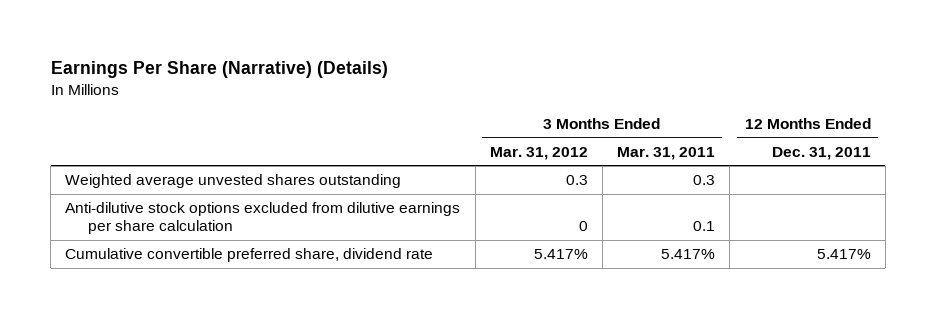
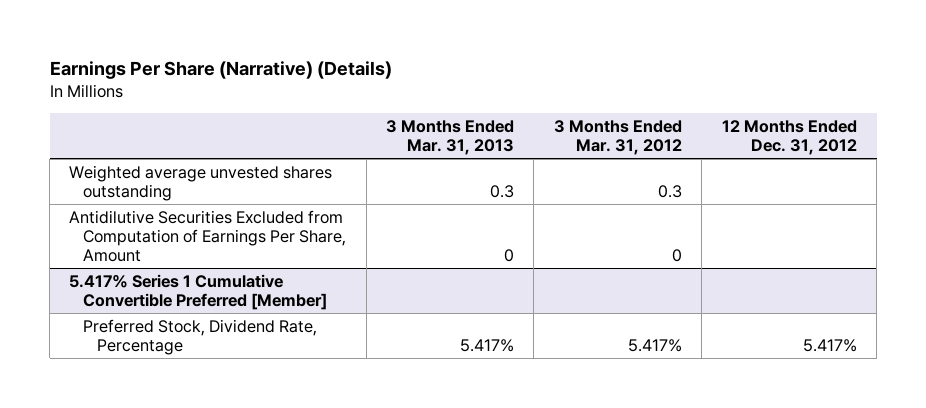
- | 3 Months Ended Mar. 31, 2012 | 3 Months Ended Mar. 31, 2011 | 12 Months Ended Dec. 31, 2011
+ | 3 Months Ended Mar. 31, 2013 | 3 Months Ended Mar. 31, 2012 | 12 Months Ended Dec. 31, 2012
- Anti-dilutive stock options excluded from dilutive earnings per share calculation | 0 | 0.1 |
- Cumulative convertible preferred share, dividend rate | 5.417% | 5.417% | 5.417%
+ Antidilutive Securities Excluded from Computation of Earnings Per Share, Amount | 0 | 0 |
+ 5.417% Series 1 Cumulative Convertible Preferred [Member]
+ Preferred Stock, Dividend Rate, Percentage | 5.417% | 5.417% | 5.417%

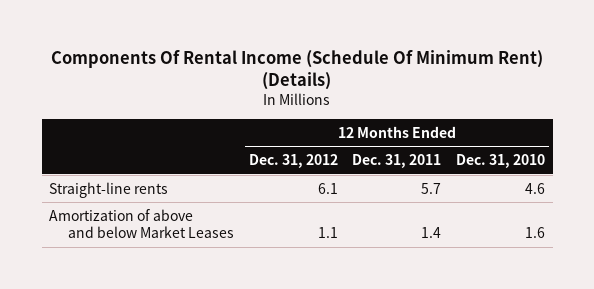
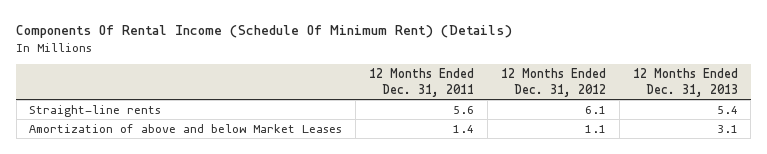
- | 12 Months Ended Dec. 31, 2012 | 12 Months Ended Dec. 31, 2011 | 12 Months Ended Dec. 31, 2010
+ | 12 Months Ended Dec. 31, 2011 | 12 Months Ended Dec. 31, 2012 | 12 Months Ended Dec. 31, 2013
- Straight-line rents | 6.1 | 5.7 | 4.6
+ Straight-line rents | 5.6 | 6.1 | 5.4

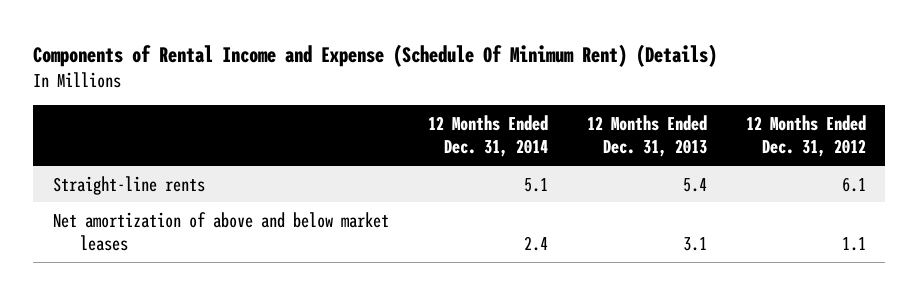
- Components Of Rental Income (Schedule Of Minimum Rent) (Details)
+ Components of Rental Income and Expense (Schedule Of Minimum Rent) (Details)
- | 12 Months Ended Dec. 31, 2011 | 12 Months Ended Dec. 31, 2012 | 12 Months Ended Dec. 31, 2013
+ | 12 Months Ended Dec. 31, 2014 | 12 Months Ended Dec. 31, 2013 | 12 Months Ended Dec. 31, 2012
- Amortization of above and below Market Leases | 1.4 | 1.1 | 3.1
+ Net amortization of above and below market leases | 2.4 | 3.1 | 1.1

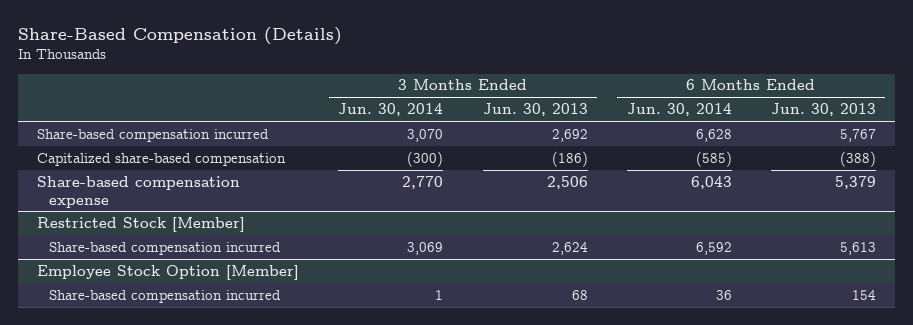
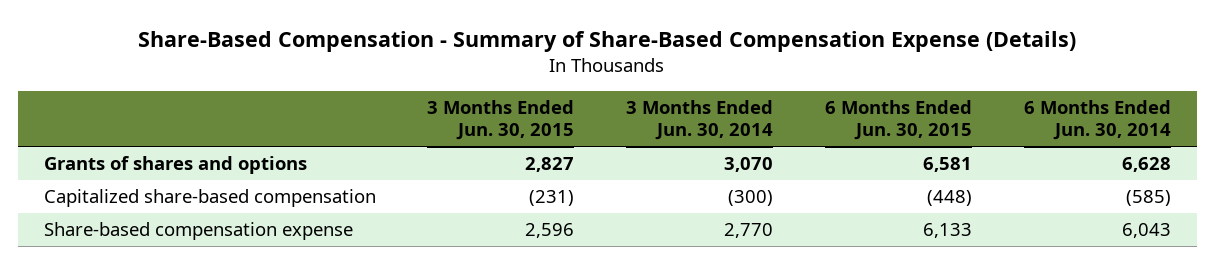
- Share-Based Compensation (Details)
+ Share-Based Compensation - Summary of Share-Based Compensation Expense (Details)
- | 3 Months Ended Jun. 30, 2014 | 3 Months Ended Jun. 30, 2013 | 6 Months Ended Jun. 30, 2014 | 6 Months Ended Jun. 30, 2013
+ | 3 Months Ended Jun. 30, 2015 | 3 Months Ended Jun. 30, 2014 | 6 Months Ended Jun. 30, 2015 | 6 Months Ended Jun. 30, 2014
- Share-based compensation incurred | 3,070 | 2,692 | 6,628 | 5,767
+ Grants of shares and options | 2,827 | 3,070 | 6,581 | 6,628
- Restricted Stock [Member]
- Share-based compensation incurred | 3,069 | 2,624 | 6,592 | 5,613
- Employee Stock Option [Member]
- Share-based compensation incurred | 1 | 68 | 36 | 154

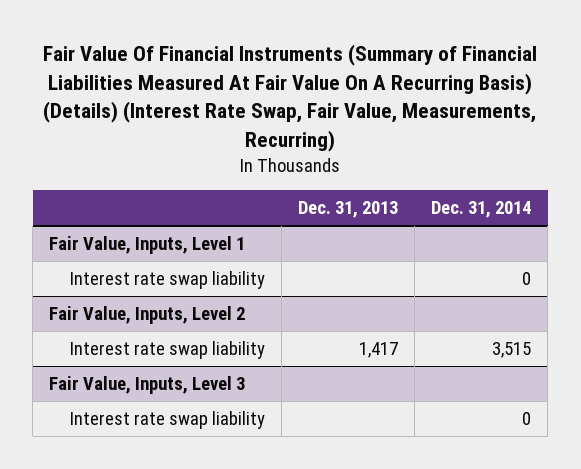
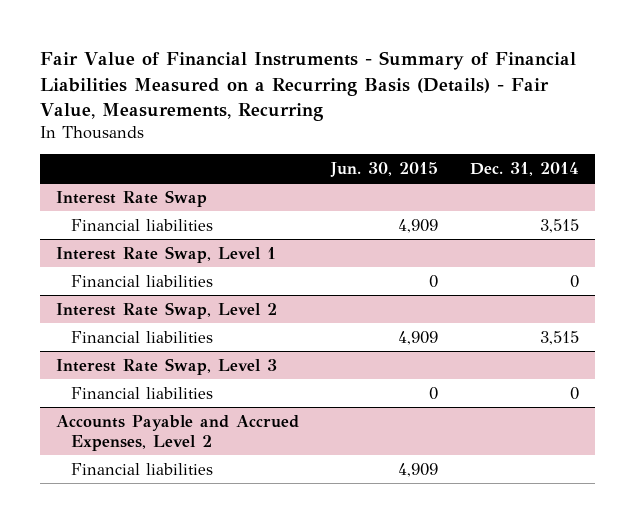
- Fair Value Of Financial Instruments (Summary of Financial Liabilities Measured At Fair Value On A Recurring Basis) (Details) (Interest Rate Swap, Fair Value, Measurements, Recurring)
+ Fair Value of Financial Instruments - Summary of Financial Liabilities Measured on a Recurring Basis (Details) - Fair Value, Measurements, Recurring
- | Dec. 31, 2013 | Dec. 31, 2014
+ | Jun. 30, 2015 | Dec. 31, 2014
- Fair Value, Inputs, Level 1
- Interest rate swap liability | | 0
- Fair Value, Inputs, Level 2
- Interest rate swap liability | 1,417 | 3,515
- Fair Value, Inputs, Level 3
- Interest rate swap liability | | 0
+ Interest Rate Swap
+ Financial liabilities | 4,909 | 3,515
+ Interest Rate Swap, Level 1
+ Financial liabilities | 0 | 0
+ Interest Rate Swap, Level 2
+ Financial liabilities | 4,909 | 3,515
+ Interest Rate Swap, Level 3
+ Financial liabilities | 0 | 0
+ Accounts Payable and Accrued Expenses, Level 2
+ Financial liabilities | 4,909 |

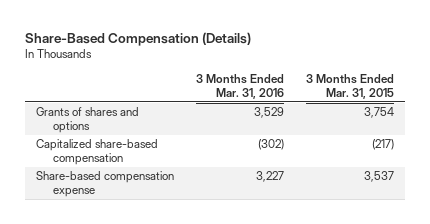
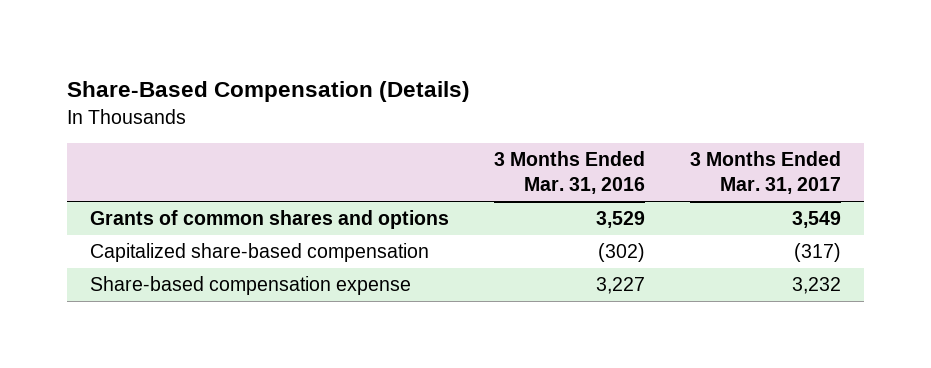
- | 3 Months Ended Mar. 31, 2016 | 3 Months Ended Mar. 31, 2015
+ | 3 Months Ended Mar. 31, 2016 | 3 Months Ended Mar. 31, 2017
- Grants of shares and options | 3,529 | 3,754
+ Grants of common shares and options | 3,529 | 3,549

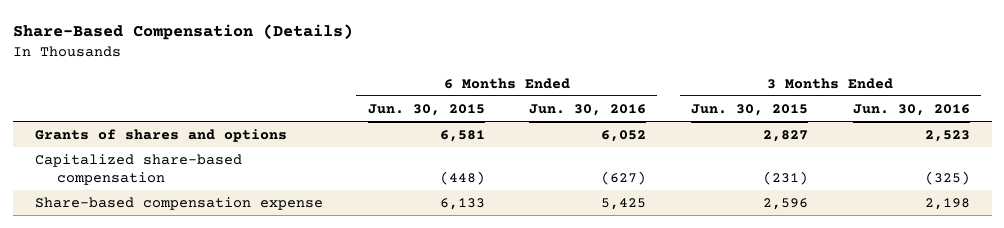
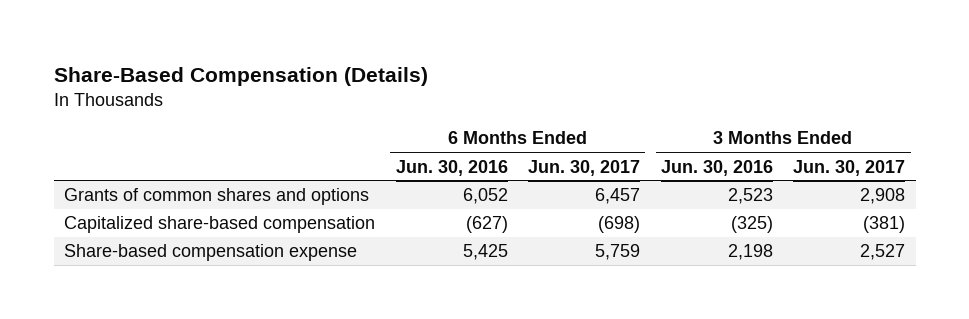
- | 6 Months Ended Jun. 30, 2015 | 6 Months Ended Jun. 30, 2016 | 3 Months Ended Jun. 30, 2015 | 3 Months Ended Jun. 30, 2016
+ | 6 Months Ended Jun. 30, 2016 | 6 Months Ended Jun. 30, 2017 | 3 Months Ended Jun. 30, 2016 | 3 Months Ended Jun. 30, 2017
- Grants of shares and options | 6,581 | 6,052 | 2,827 | 2,523
+ Grants of common shares and options | 6,052 | 6,457 | 2,523 | 2,908

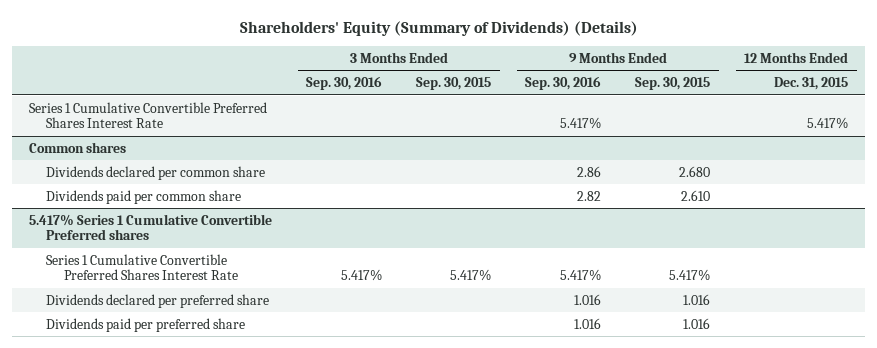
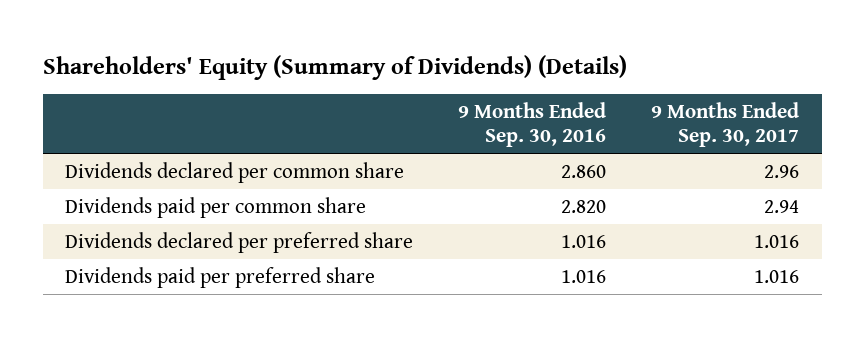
- | 3 Months Ended Sep. 30, 2016 | 3 Months Ended Sep. 30, 2015 | 9 Months Ended Sep. 30, 2016 | 9 Months Ended Sep. 30, 2015 | 12 Months Ended Dec. 31, 2015
+ | 9 Months Ended Sep. 30, 2016 | 9 Months Ended Sep. 30, 2017
- Series 1 Cumulative Convertible Preferred Shares Interest Rate | | | 5.417% | | 5.417%
- Common shares
- Dividends declared per common share | | | 2.86 | 2.680 |
- Dividends paid per common share | | | 2.82 | 2.610 |
- 5.417% Series 1 Cumulative Convertible Preferred shares
- Series 1 Cumulative Convertible Preferred Shares Interest Rate | 5.417% | 5.417% | 5.417% | 5.417% |
+ Dividends declared per common share | 2.860 | 2.96
+ Dividends paid per common share | 2.820 | 2.94

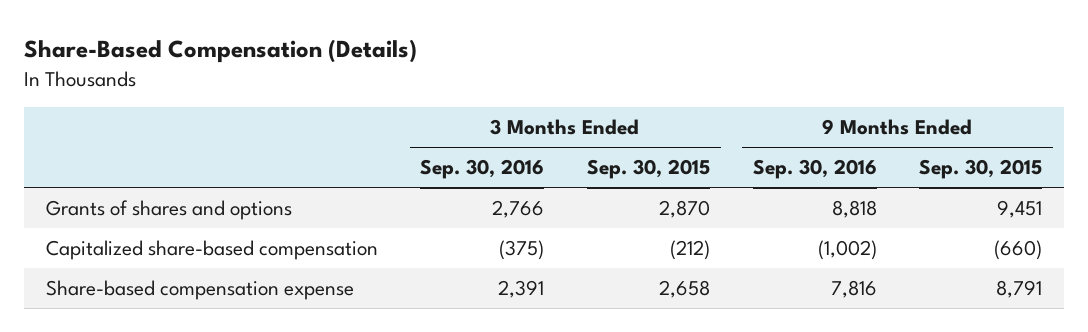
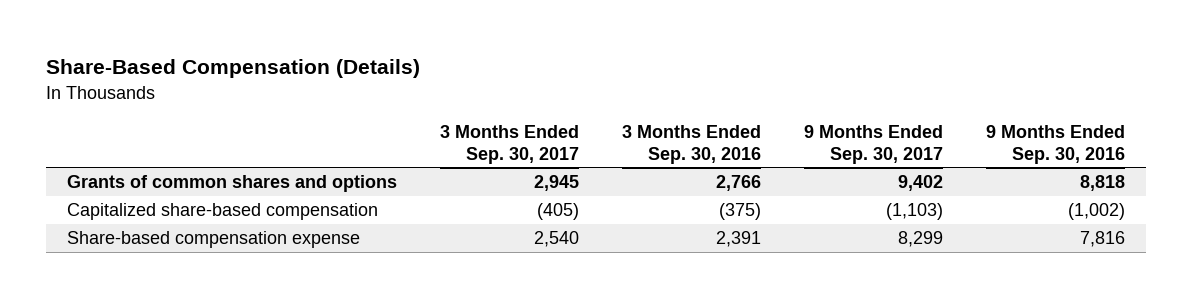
- | 3 Months Ended Sep. 30, 2016 | 3 Months Ended Sep. 30, 2015 | 9 Months Ended Sep. 30, 2016 | 9 Months Ended Sep. 30, 2015
+ | 3 Months Ended Sep. 30, 2017 | 3 Months Ended Sep. 30, 2016 | 9 Months Ended Sep. 30, 2017 | 9 Months Ended Sep. 30, 2016
- Grants of shares and options | 2,766 | 2,870 | 8,818 | 9,451
+ Grants of common shares and options | 2,945 | 2,766 | 9,402 | 8,818

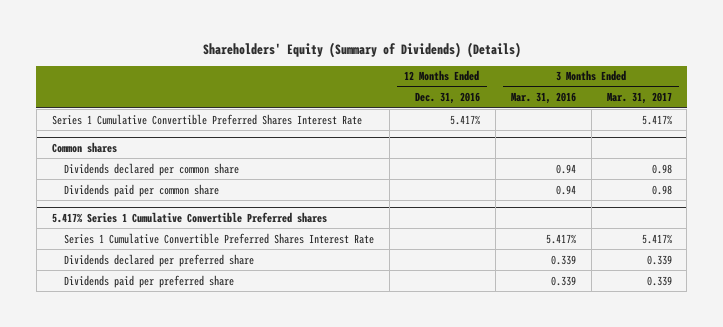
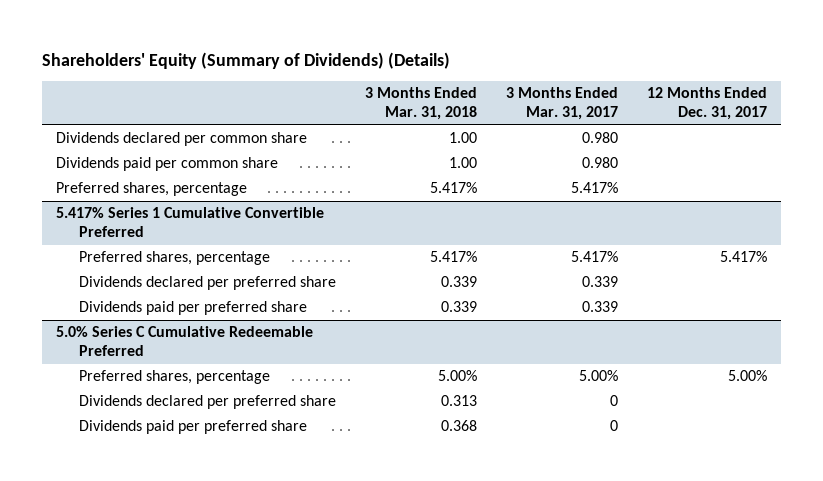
- | 12 Months Ended Dec. 31, 2016 | 3 Months Ended Mar. 31, 2016 | 3 Months Ended Mar. 31, 2017
+ | 3 Months Ended Mar. 31, 2018 | 3 Months Ended Mar. 31, 2017 | 12 Months Ended Dec. 31, 2017
- Series 1 Cumulative Convertible Preferred Shares Interest Rate | 5.417% | | 5.417%
- Common shares
- Dividends declared per common share | | 0.94 | 0.98
- Dividends paid per common share | | 0.94 | 0.98
- 5.417% Series 1 Cumulative Convertible Preferred shares
- Series 1 Cumulative Convertible Preferred Shares Interest Rate | | 5.417% | 5.417%
+ Dividends declared per common share | 1.00 | 0.980 |
+ Dividends paid per common share | 1.00 | 0.980 |
+ Preferred shares, percentage | 5.417% | 5.417% |
+ 5.417% Series 1 Cumulative Convertible Preferred
+ Preferred shares, percentage | 5.417% | 5.417% | 5.417%
+ 5.0% Series C Cumulative Redeemable Preferred
+ Preferred shares, percentage | 5.00% | 5.00% | 5.00%
+ Dividends declared per preferred share | 0.313 | 0 |
+ Dividends paid per preferred share | 0.368 | 0 |

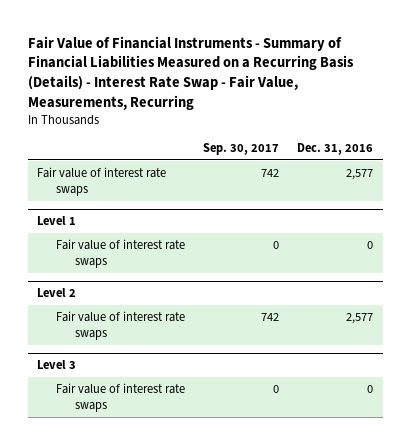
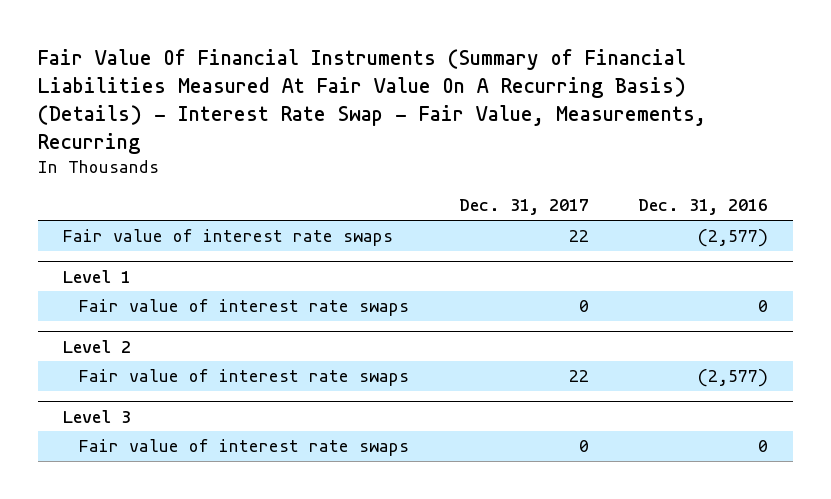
- Fair Value of Financial Instruments - Summary of Financial Liabilities Measured on a Recurring Basis (Details) - Interest Rate Swap - Fair Value, Measurements, Recurring
+ Fair Value Of Financial Instruments (Summary of Financial Liabilities Measured At Fair Value On A Recurring Basis) (Details) - Interest Rate Swap - Fair Value, Measurements, Recurring
- | Sep. 30, 2017 | Dec. 31, 2016
+ | Dec. 31, 2017 | Dec. 31, 2016
- Fair value of interest rate swaps | 742 | 2,577
+ Fair value of interest rate swaps | 22 | (2,577)
@ Level 2
- Fair value of interest rate swaps | 742 | 2,577
+ Fair value of interest rate swaps | 22 | (2,577)

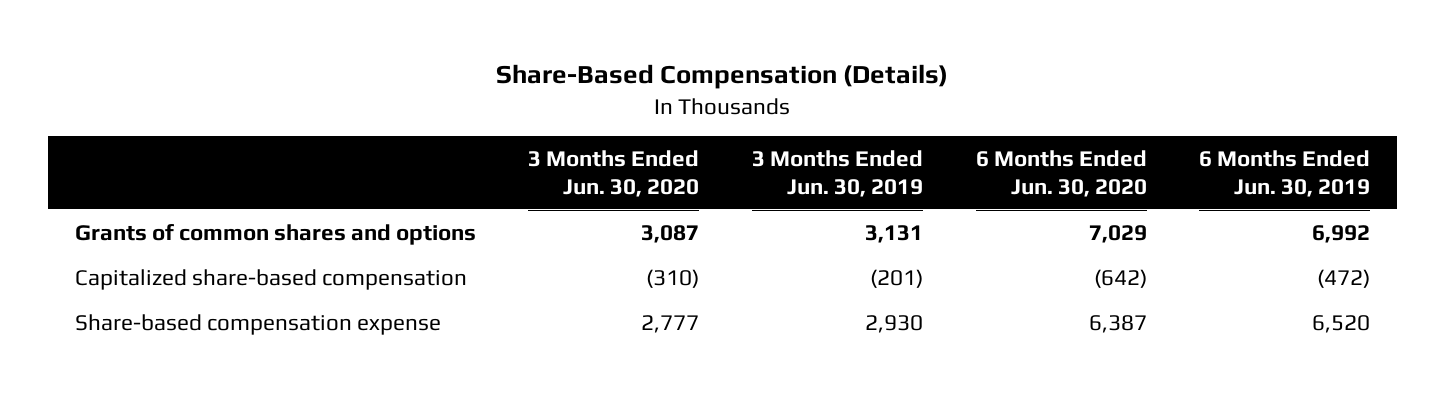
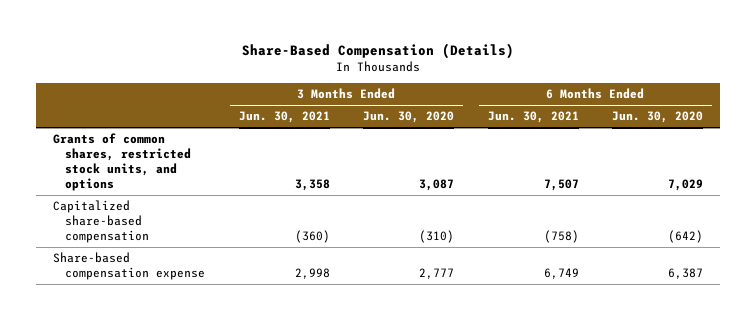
- | 3 Months Ended Jun. 30, 2020 | 3 Months Ended Jun. 30, 2019 | 6 Months Ended Jun. 30, 2020 | 6 Months Ended Jun. 30, 2019
+ | 3 Months Ended Jun. 30, 2021 | 3 Months Ended Jun. 30, 2020 | 6 Months Ended Jun. 30, 2021 | 6 Months Ended Jun. 30, 2020
- Grants of common shares and options | 3,087 | 3,131 | 7,029 | 6,992
+ Grants of common shares, restricted stock units, and options | 3,358 | 3,087 | 7,507 | 7,029

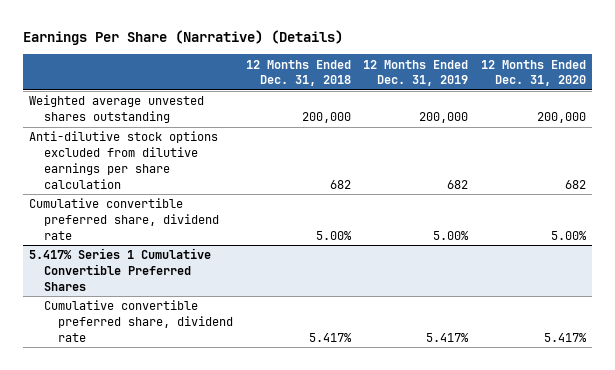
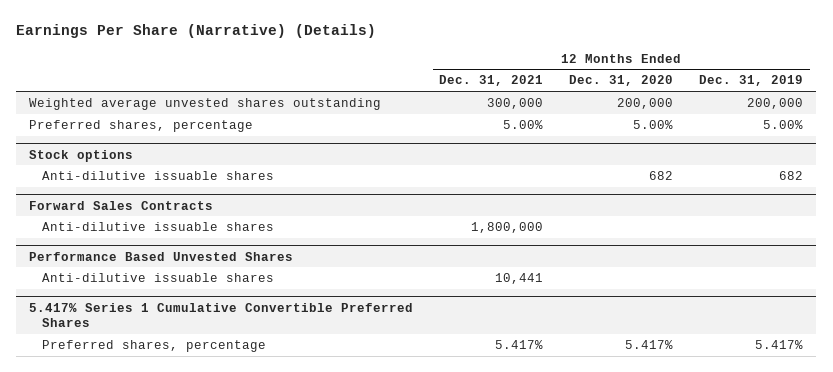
- | 12 Months Ended Dec. 31, 2018 | 12 Months Ended Dec. 31, 2019 | 12 Months Ended Dec. 31, 2020
+ | 12 Months Ended Dec. 31, 2021 | 12 Months Ended Dec. 31, 2020 | 12 Months Ended Dec. 31, 2019
- Anti-dilutive stock options excluded from dilutive earnings per share calculation | 682 | 682 | 682
- Cumulative convertible preferred share, dividend rate | 5.00% | 5.00% | 5.00%
+ Preferred shares, percentage | 5.00% | 5.00% | 5.00%
+ Stock options
+ Anti-dilutive issuable shares | | 682 | 682
+ Forward Sales Contracts
+ Anti-dilutive issuable shares | 1,800,000 | |
+ Performance Based Unvested Shares
+ Anti-dilutive issuable shares | 10,441 | |
@ 5.417% Series 1 Cumulative Convertible Preferred Shares
- Cumulative convertible preferred share, dividend rate | 5.417% | 5.417% | 5.417%
+ Preferred shares, percentage | 5.417% | 5.417% | 5.417%

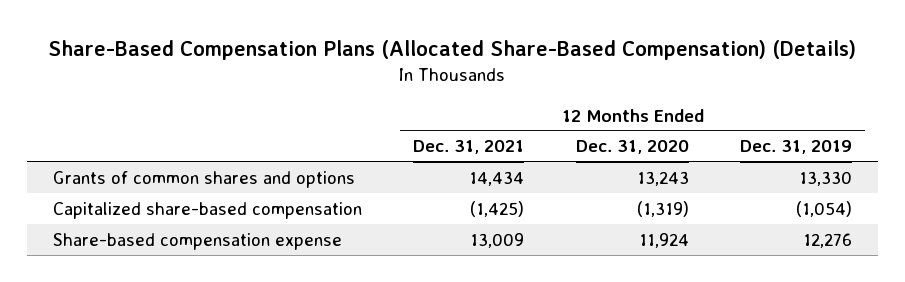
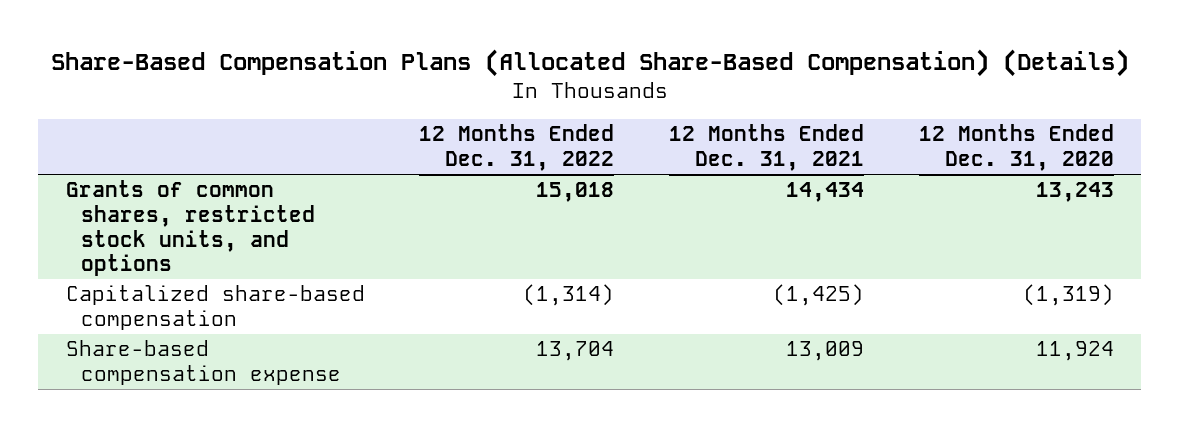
- | 12 Months Ended Dec. 31, 2021 | 12 Months Ended Dec. 31, 2020 | 12 Months Ended Dec. 31, 2019
+ | 12 Months Ended Dec. 31, 2022 | 12 Months Ended Dec. 31, 2021 | 12 Months Ended Dec. 31, 2020
- Grants of common shares and options | 14,434 | 13,243 | 13,330
+ Grants of common shares, restricted stock units, and options | 15,018 | 14,434 | 13,243

